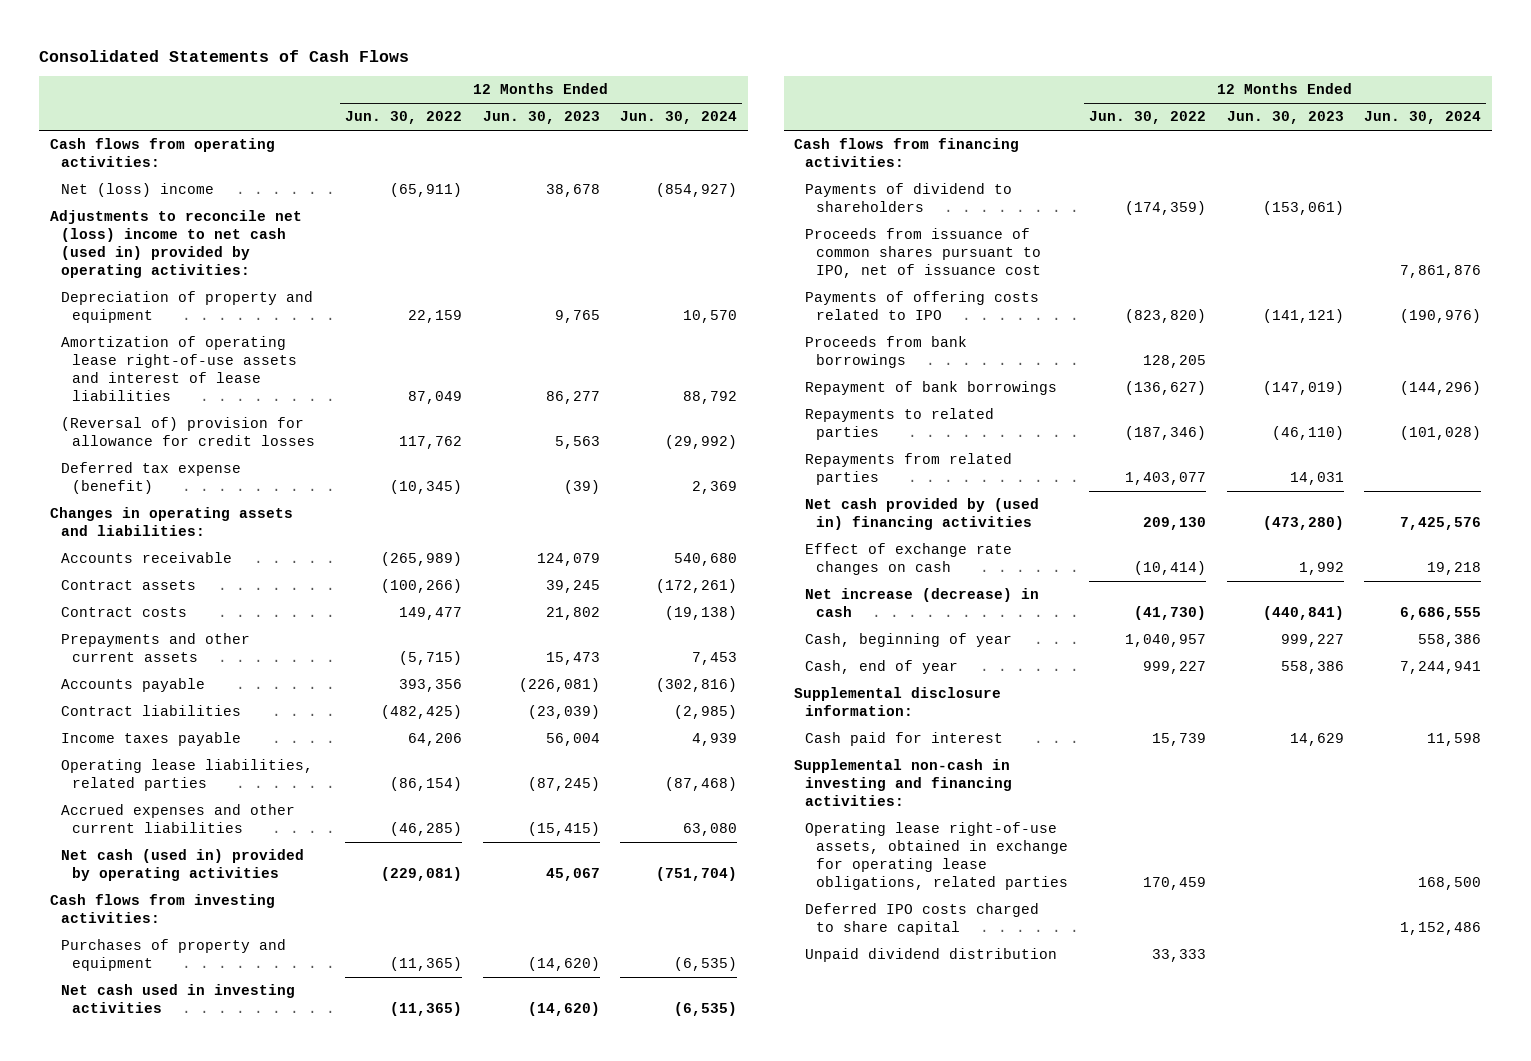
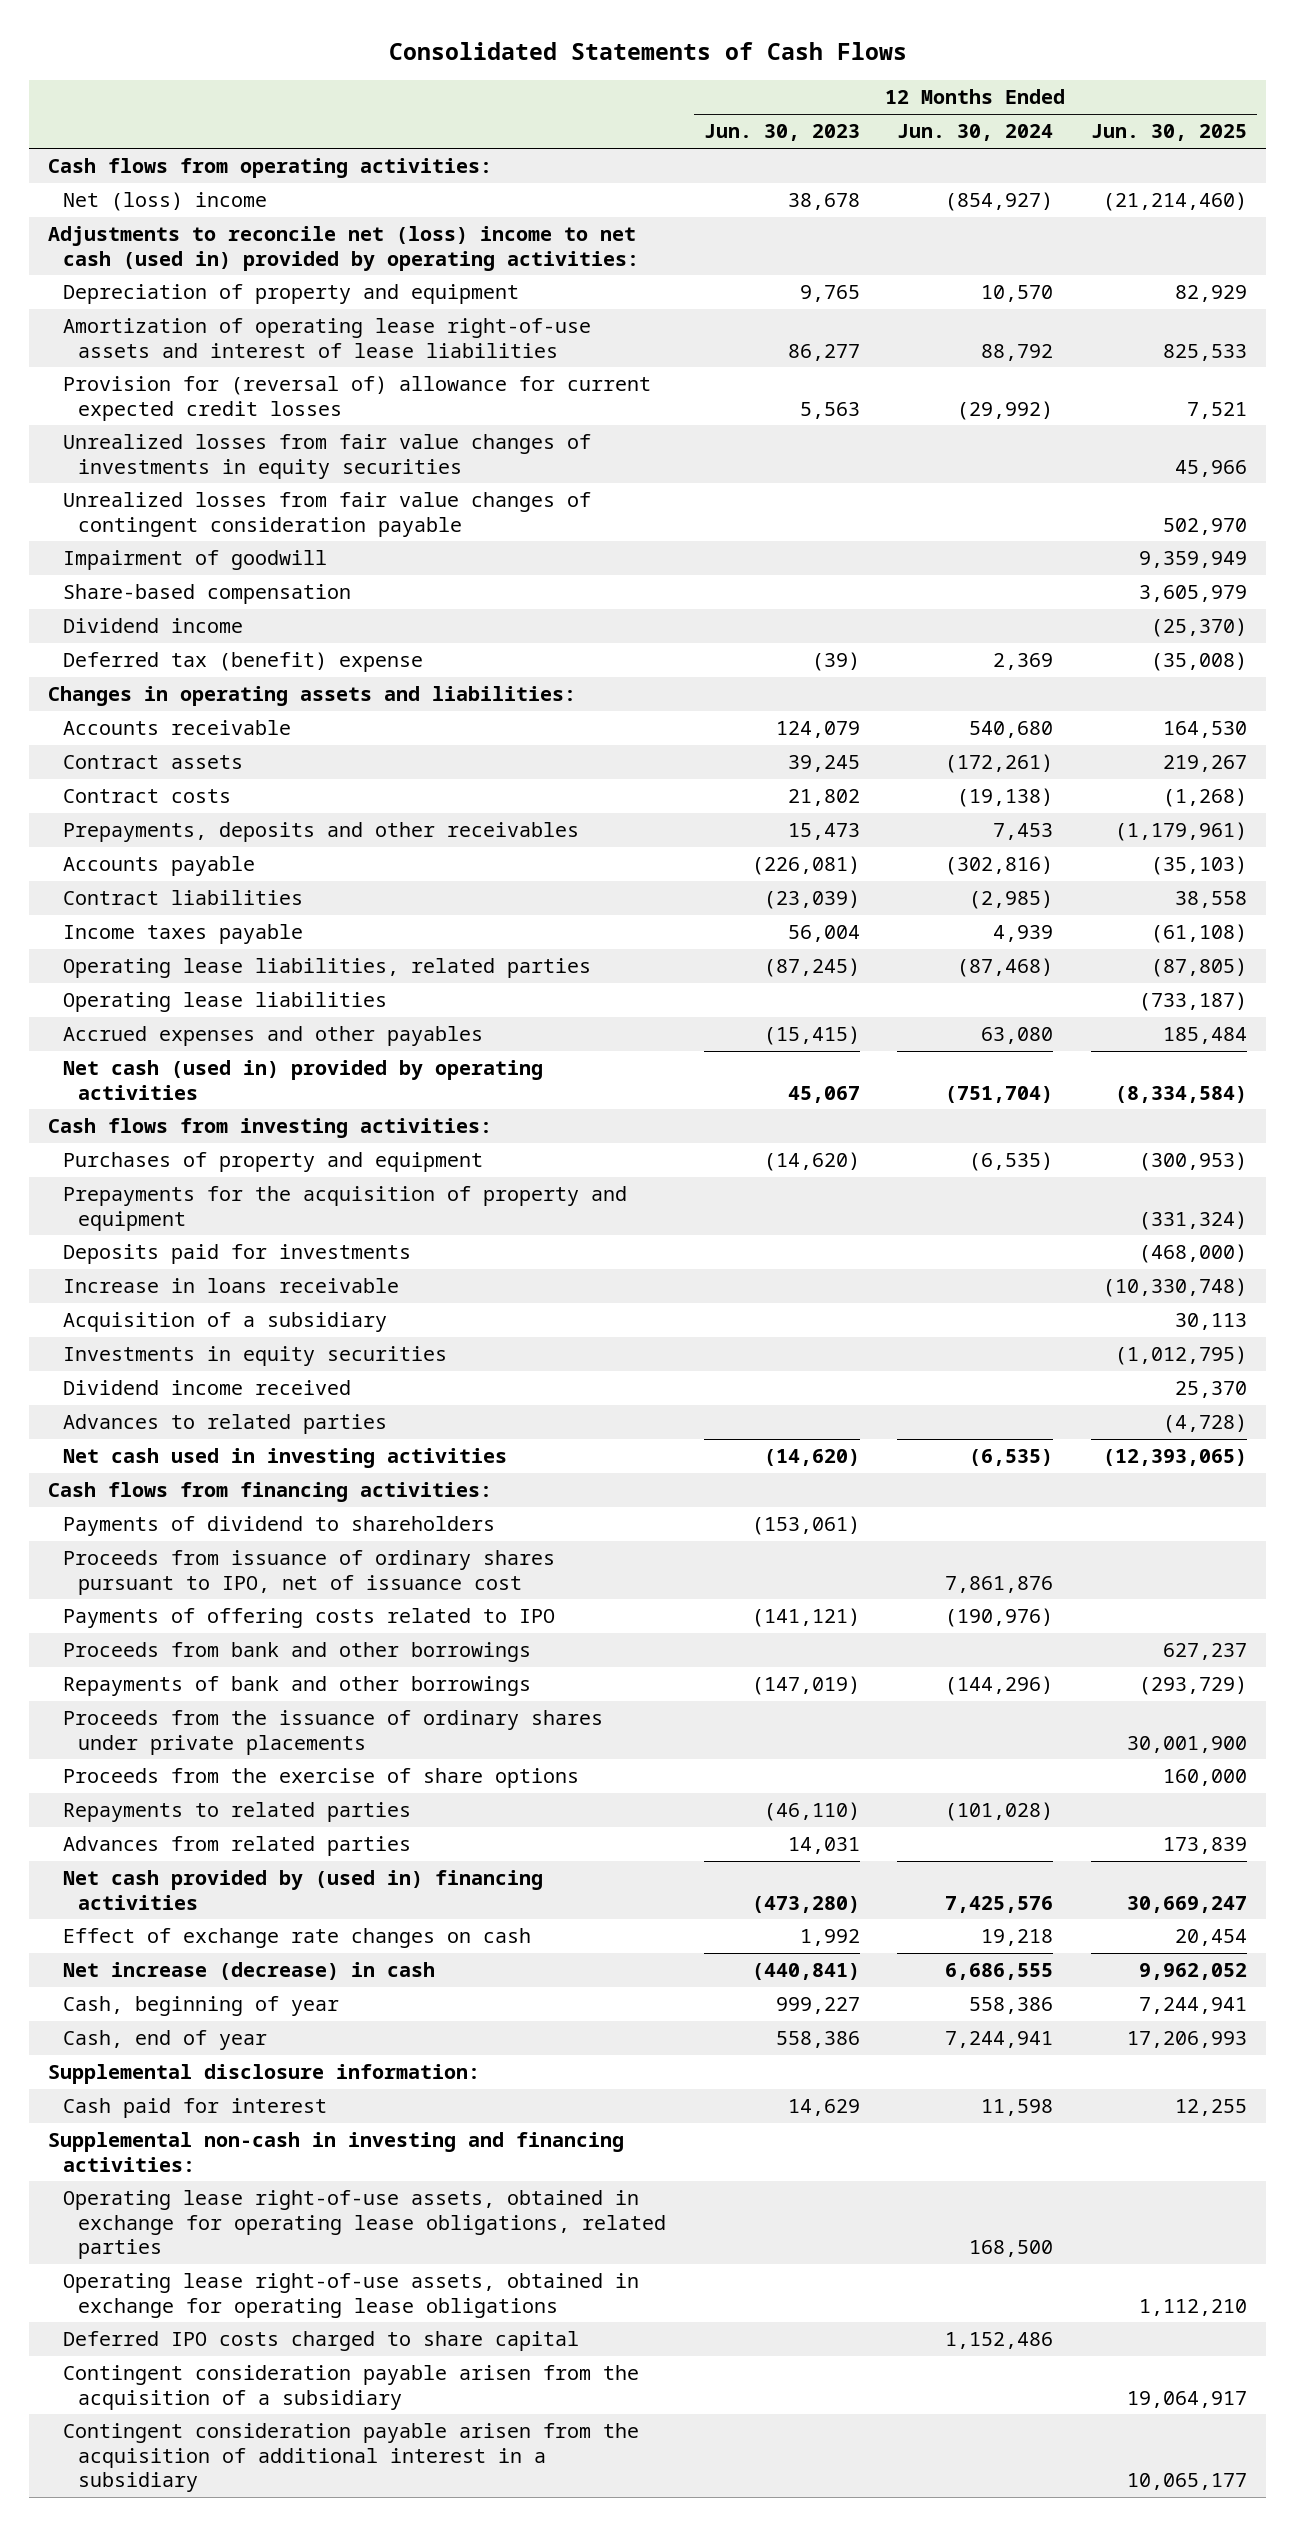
- | 12 Months Ended Jun. 30, 2022 | 12 Months Ended Jun. 30, 2023 | 12 Months Ended Jun. 30, 2024
+ | 12 Months Ended Jun. 30, 2023 | 12 Months Ended Jun. 30, 2024 | 12 Months Ended Jun. 30, 2025
- (Reversal of) provision for allowance for credit losses | 117,762 | 5,563 | (29,992)
- Deferred tax expense (benefit) | (10,345) | (39) | 2,369
+ Provision for (reversal of) allowance for current expected credit losses | 5,563 | (29,992) | 7,521
+ Unrealized losses from fair value changes of investments in equity securities | | | 45,966
+ Unrealized losses from fair value changes of contingent consideration payable | | | 502,970
+ Impairment of goodwill | | | 9,359,949
+ Share-based compensation | | | 3,605,979
+ Dividend income | | | (25,370)
+ Deferred tax (benefit) expense | (39) | 2,369 | (35,008)
- Prepayments and other current assets | (5,715) | 15,473 | 7,453
+ Prepayments, deposits and other receivables | 15,473 | 7,453 | (1,179,961)
- Accrued expenses and other current liabilities | (46,285) | (15,415) | 63,080
+ Operating lease liabilities | | | (733,187)
+ Accrued expenses and other payables | (15,415) | 63,080 | 185,484
+ Prepayments for the acquisition of property and equipment | | | (331,324)
+ Deposits paid for investments | | | (468,000)
+ Increase in loans receivable | | | (10,330,748)
+ Acquisition of a subsidiary | | | 30,113
+ Investments in equity securities | | | (1,012,795)
+ Dividend income received | | | 25,370
+ Advances to related parties | | | (4,728)
- Proceeds from issuance of common shares pursuant to IPO, net of issuance cost | | | 7,861,876
+ Proceeds from issuance of ordinary shares pursuant to IPO, net of issuance cost | | 7,861,876 |
- Proceeds from bank borrowings | 128,205 | |
- Repayment of bank borrowings | (136,627) | (147,019) | (144,296)
+ Proceeds from bank and other borrowings | | | 627,237
+ Repayments of bank and other borrowings | (147,019) | (144,296) | (293,729)
+ Proceeds from the issuance of ordinary shares under private placements | | | 30,001,900
+ Proceeds from the exercise of share options | | | 160,000
- Repayments from related parties | 1,403,077 | 14,031 |
+ Advances from related parties | 14,031 | | 173,839
+ Operating lease right-of-use assets, obtained in exchange for operating lease obligations | | | 1,112,210
- Unpaid dividend distribution | 33,333 | |
+ Contingent consideration payable arisen from the acquisition of a subsidiary | | | 19,064,917
+ Contingent consideration payable arisen from the acquisition of additional interest in a subsidiary | | | 10,065,177

